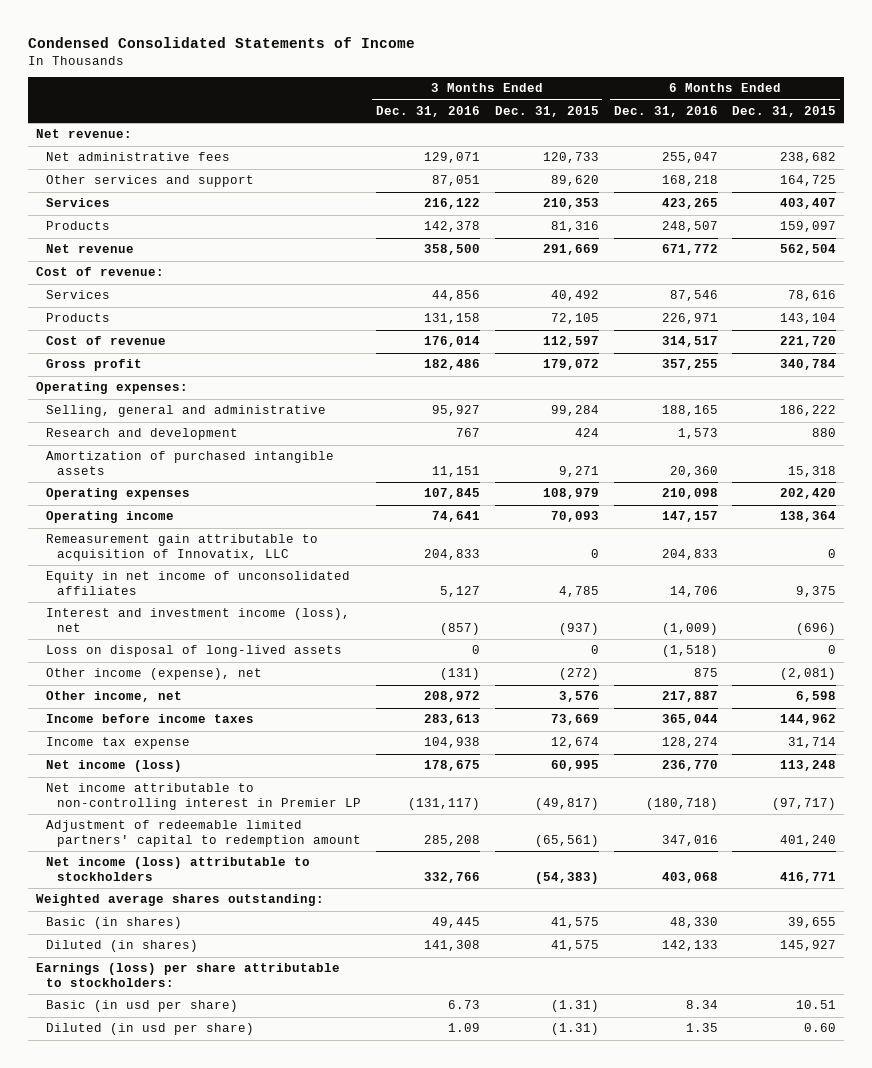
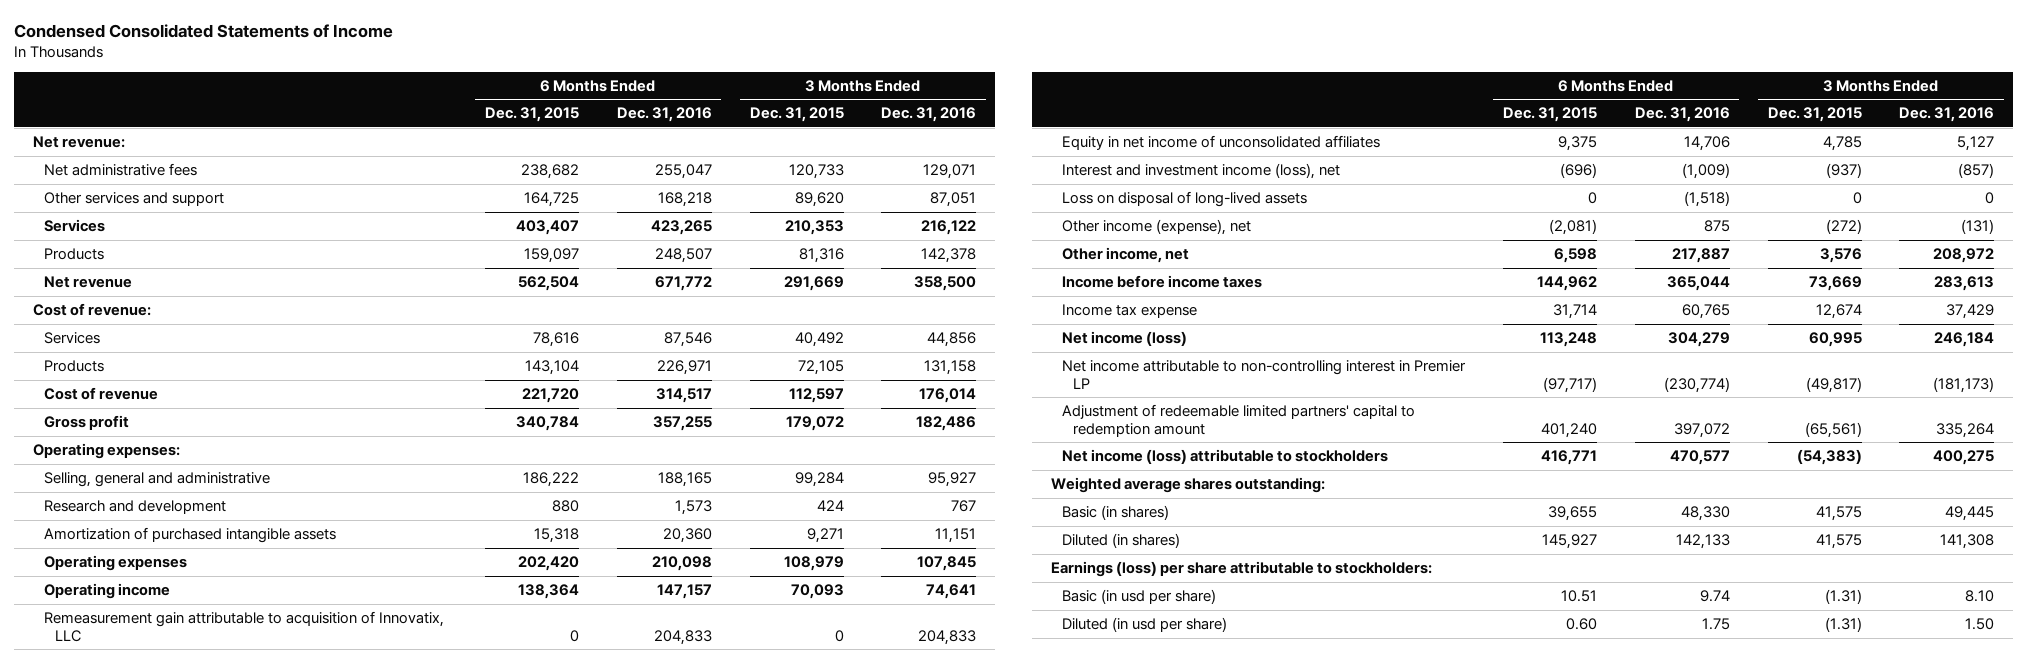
- | 3 Months Ended Dec. 31, 2016 | 3 Months Ended Dec. 31, 2015 | 6 Months Ended Dec. 31, 2016 | 6 Months Ended Dec. 31, 2015
+ | 6 Months Ended Dec. 31, 2015 | 6 Months Ended Dec. 31, 2016 | 3 Months Ended Dec. 31, 2015 | 3 Months Ended Dec. 31, 2016
- Income tax expense | 104,938 | 12,674 | 128,274 | 31,714
- Net income (loss) | 178,675 | 60,995 | 236,770 | 113,248
- Net income attributable to non-controlling interest in Premier LP | (131,117) | (49,817) | (180,718) | (97,717)
- Adjustment of redeemable limited partners' capital to redemption amount | 285,208 | (65,561) | 347,016 | 401,240
- Net income (loss) attributable to stockholders | 332,766 | (54,383) | 403,068 | 416,771
+ Income tax expense | 31,714 | 60,765 | 12,674 | 37,429
+ Net income (loss) | 113,248 | 304,279 | 60,995 | 246,184
+ Net income attributable to non-controlling interest in Premier LP | (97,717) | (230,774) | (49,817) | (181,173)
+ Adjustment of redeemable limited partners' capital to redemption amount | 401,240 | 397,072 | (65,561) | 335,264
+ Net income (loss) attributable to stockholders | 416,771 | 470,577 | (54,383) | 400,275
- Basic (in usd per share) | 6.73 | (1.31) | 8.34 | 10.51
- Diluted (in usd per share) | 1.09 | (1.31) | 1.35 | 0.60
+ Basic (in usd per share) | 10.51 | 9.74 | (1.31) | 8.10
+ Diluted (in usd per share) | 0.60 | 1.75 | (1.31) | 1.50

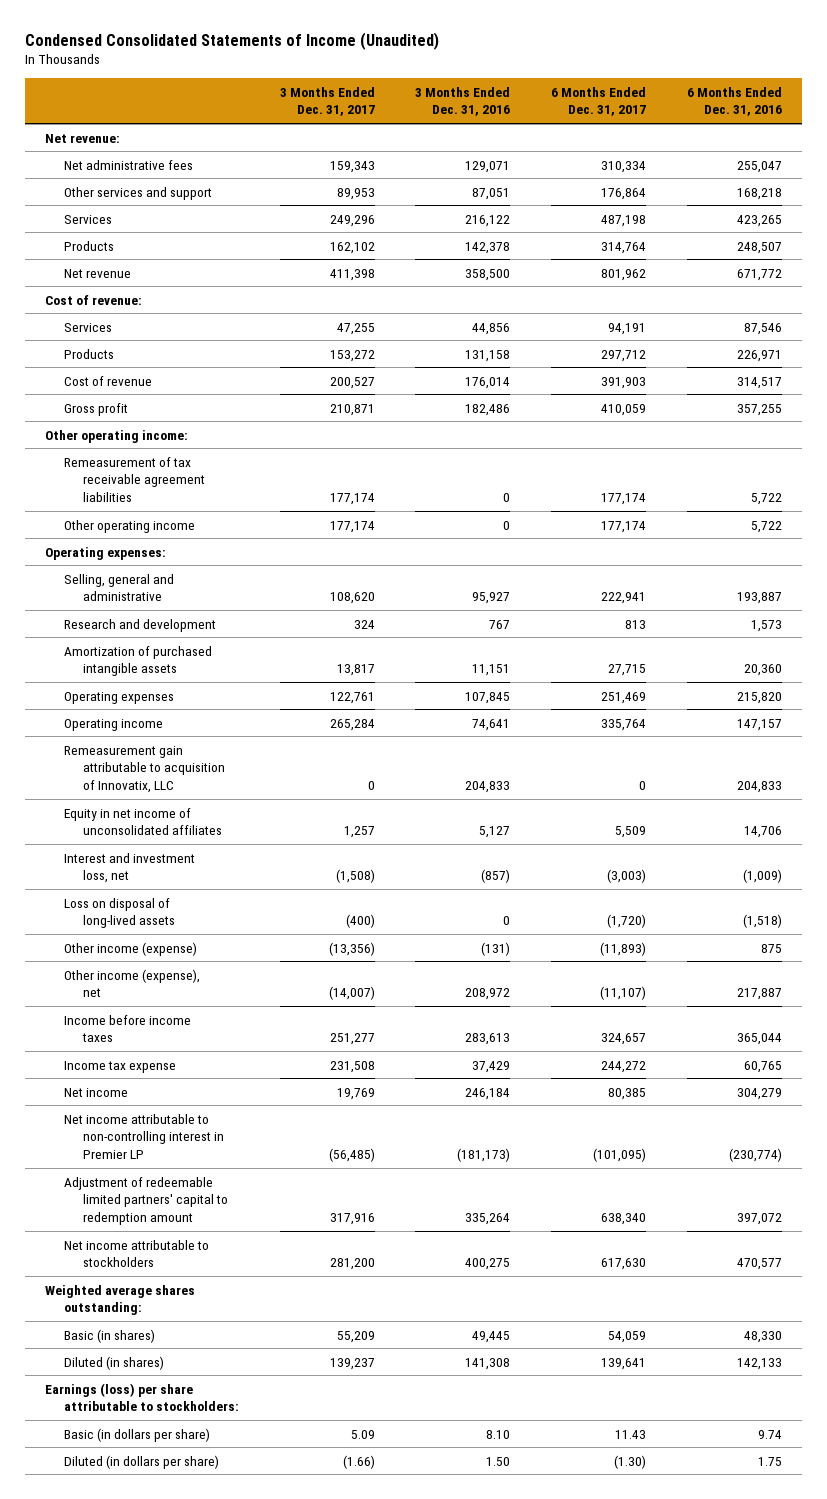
- Condensed Consolidated Statements of Income
+ Condensed Consolidated Statements of Income (Unaudited)
- | 6 Months Ended Dec. 31, 2015 | 6 Months Ended Dec. 31, 2016 | 3 Months Ended Dec. 31, 2015 | 3 Months Ended Dec. 31, 2016
+ | 3 Months Ended Dec. 31, 2017 | 3 Months Ended Dec. 31, 2016 | 6 Months Ended Dec. 31, 2017 | 6 Months Ended Dec. 31, 2016
+ Other operating income:
+ Remeasurement of tax receivable agreement liabilities | 177,174 | 0 | 177,174 | 5,722
+ Other operating income | 177,174 | 0 | 177,174 | 5,722
- Selling, general and administrative | 186,222 | 188,165 | 99,284 | 95,927
+ Selling, general and administrative | 108,620 | 95,927 | 222,941 | 193,887
- Operating expenses | 202,420 | 210,098 | 108,979 | 107,845
+ Operating expenses | 122,761 | 107,845 | 251,469 | 215,820
- Interest and investment income (loss), net | (696) | (1,009) | (937) | (857)
+ Interest and investment loss, net | (1,508) | (857) | (3,003) | (1,009)
- Other income (expense), net | (2,081) | 875 | (272) | (131)
- Other income, net | 6,598 | 217,887 | 3,576 | 208,972
+ Other income (expense) | (13,356) | (131) | (11,893) | 875
+ Other income (expense), net | (14,007) | 208,972 | (11,107) | 217,887
- Net income (loss) | 113,248 | 304,279 | 60,995 | 246,184
+ Net income | 19,769 | 246,184 | 80,385 | 304,279
- Net income (loss) attributable to stockholders | 416,771 | 470,577 | (54,383) | 400,275
+ Net income attributable to stockholders | 281,200 | 400,275 | 617,630 | 470,577
- Basic (in usd per share) | 10.51 | 9.74 | (1.31) | 8.10
- Diluted (in usd per share) | 0.60 | 1.75 | (1.31) | 1.50
+ Basic (in dollars per share) | 5.09 | 8.10 | 11.43 | 9.74
+ Diluted (in dollars per share) | (1.66) | 1.50 | (1.30) | 1.75

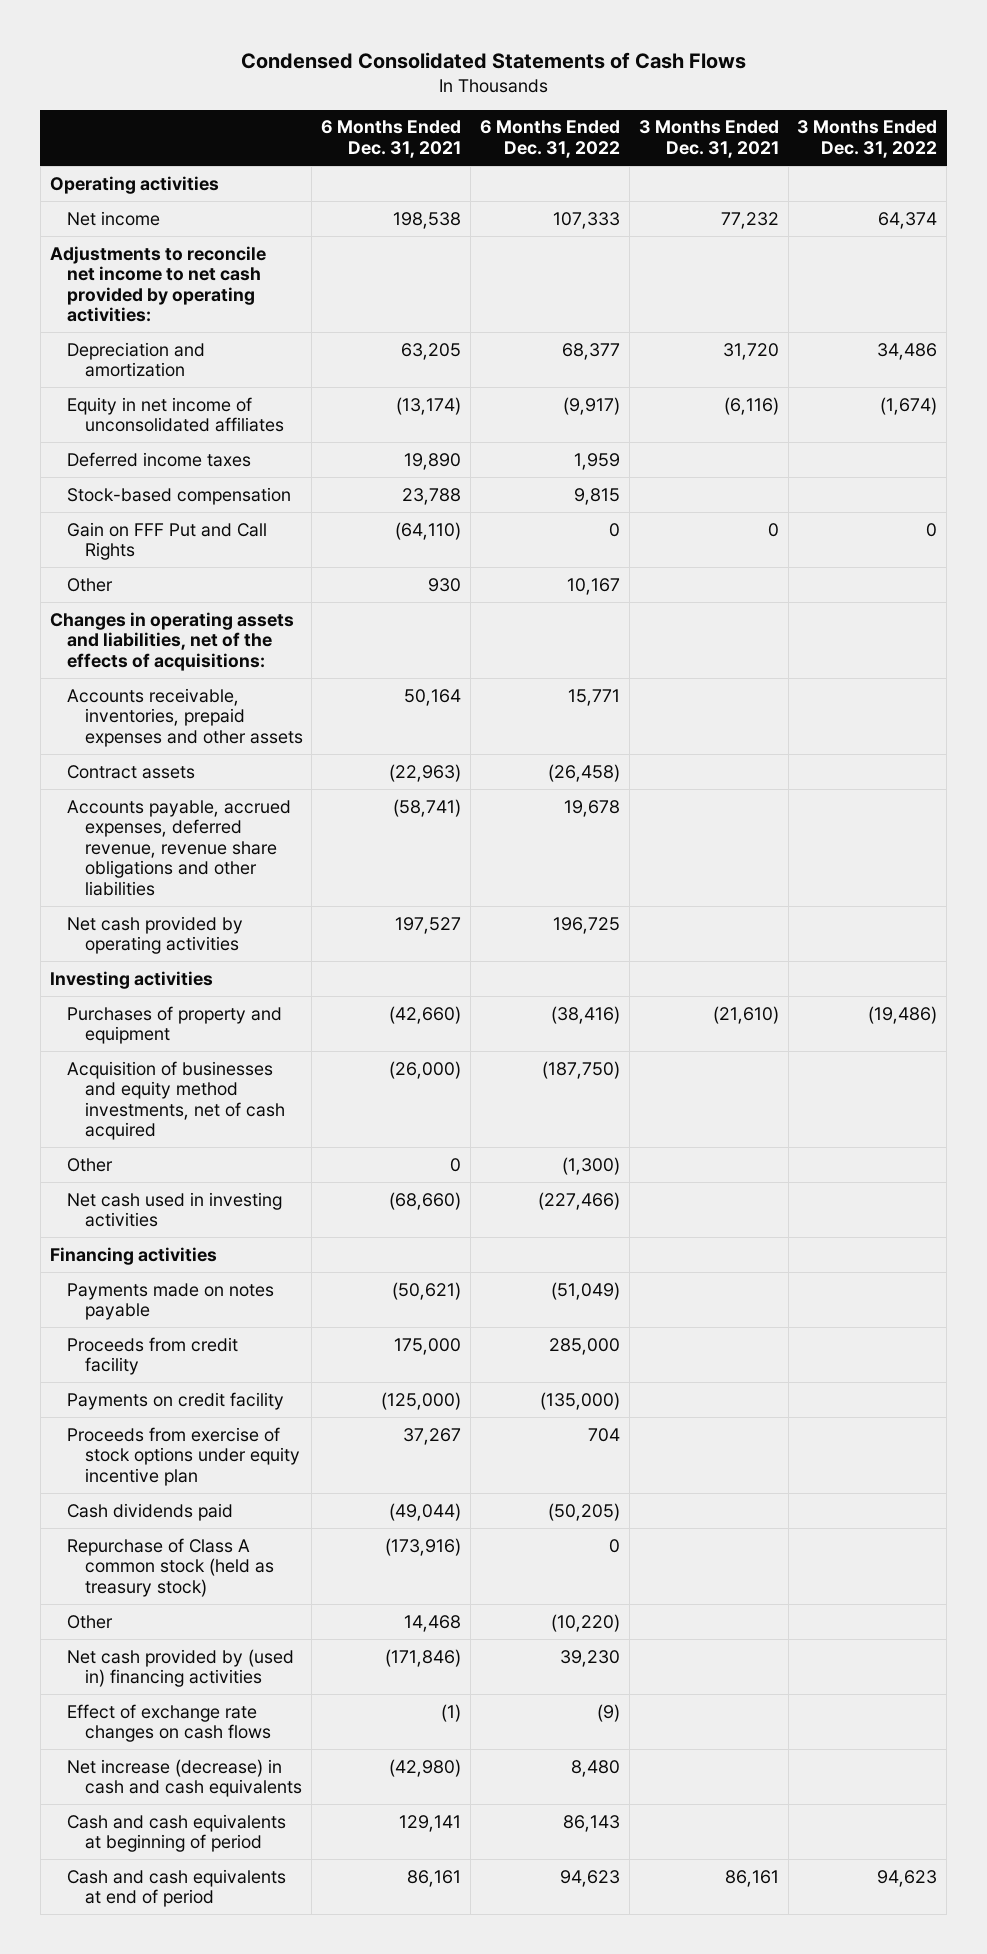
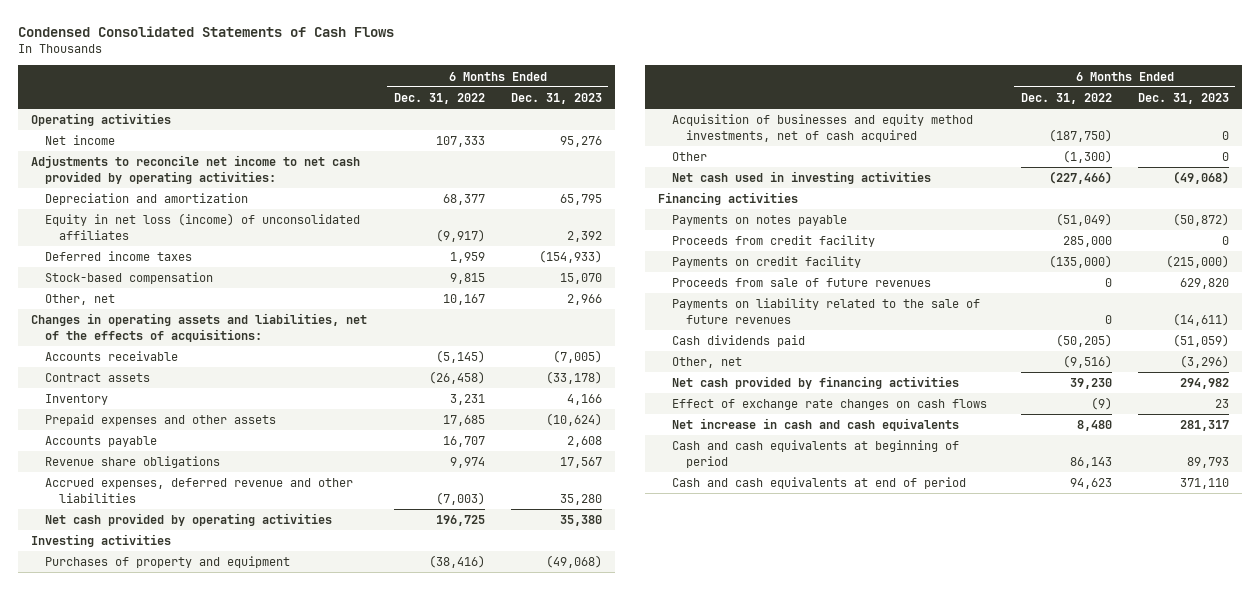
- | 6 Months Ended Dec. 31, 2021 | 6 Months Ended Dec. 31, 2022 | 3 Months Ended Dec. 31, 2021 | 3 Months Ended Dec. 31, 2022
+ | 6 Months Ended Dec. 31, 2022 | 6 Months Ended Dec. 31, 2023
- Equity in net income of unconsolidated affiliates | (13,174) | (9,917) | (6,116) | (1,674)
+ Equity in net loss (income) of unconsolidated affiliates | (9,917) | 2,392
- Gain on FFF Put and Call Rights | (64,110) | 0 | 0 | 0
- Other | 930 | 10,167 | |
+ Other, net | 10,167 | 2,966
- Accounts receivable, inventories, prepaid expenses and other assets | 50,164 | 15,771 | |
+ Accounts receivable | (5,145) | (7,005)
- Accounts payable, accrued expenses, deferred revenue, revenue share obligations and other liabilities | (58,741) | 19,678 | |
+ Inventory | 3,231 | 4,166
+ Prepaid expenses and other assets | 17,685 | (10,624)
+ Accounts payable | 16,707 | 2,608
+ Revenue share obligations | 9,974 | 17,567
+ Accrued expenses, deferred revenue and other liabilities | (7,003) | 35,280
- Payments made on notes payable | (50,621) | (51,049) | |
+ Payments on notes payable | (51,049) | (50,872)
- Proceeds from exercise of stock options under equity incentive plan | 37,267 | 704 | |
+ Proceeds from sale of future revenues | 0 | 629,820
+ Payments on liability related to the sale of future revenues | 0 | (14,611)
- Repurchase of Class A common stock (held as treasury stock) | (173,916) | 0 | |
- Other | 14,468 | (10,220) | |
- Net cash provided by (used in) financing activities | (171,846) | 39,230 | |
+ Other, net | (9,516) | (3,296)
+ Net cash provided by financing activities | 39,230 | 294,982
- Net increase (decrease) in cash and cash equivalents | (42,980) | 8,480 | |
+ Net increase in cash and cash equivalents | 8,480 | 281,317

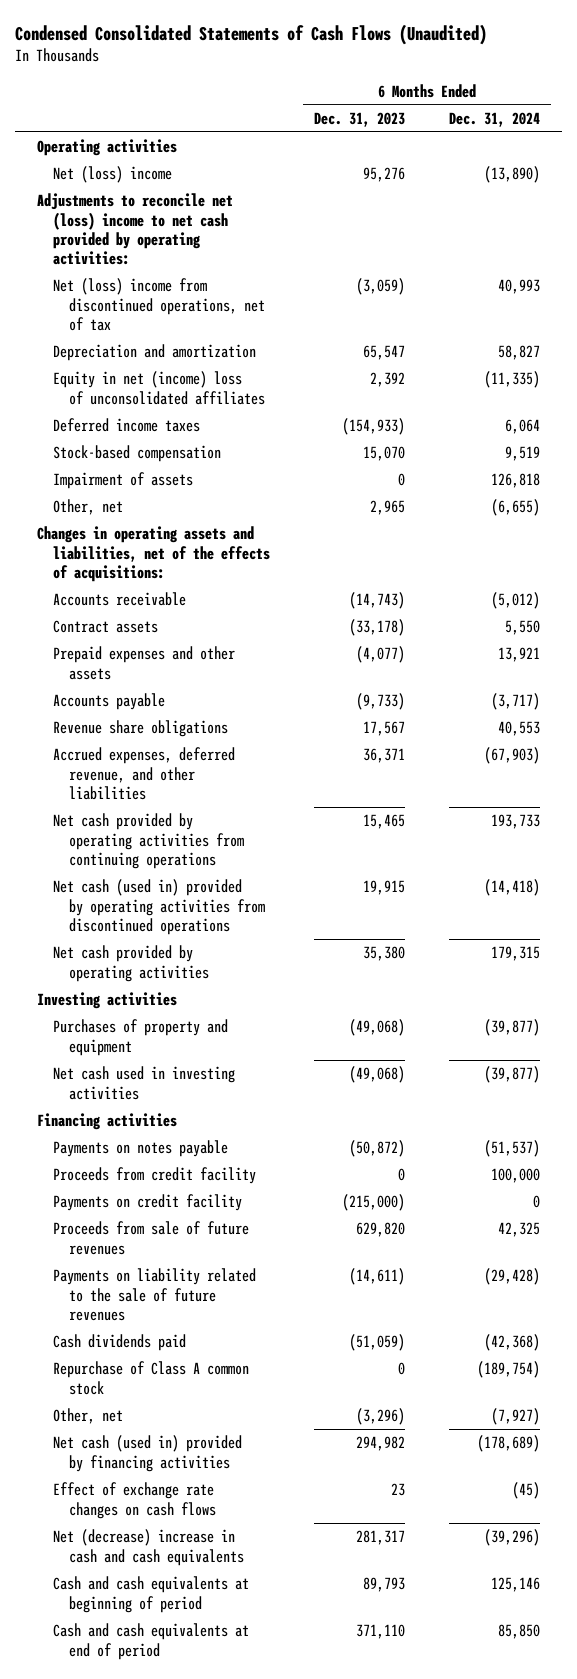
- Condensed Consolidated Statements of Cash Flows
+ Condensed Consolidated Statements of Cash Flows (Unaudited)
- | 6 Months Ended Dec. 31, 2022 | 6 Months Ended Dec. 31, 2023
+ | 6 Months Ended Dec. 31, 2023 | 6 Months Ended Dec. 31, 2024
- Net income | 107,333 | 95,276
- Adjustments to reconcile net income to net cash provided by operating activities:
- Depreciation and amortization | 68,377 | 65,795
- Equity in net loss (income) of unconsolidated affiliates | (9,917) | 2,392
+ Net (loss) income | 95,276 | (13,890)
+ Adjustments to reconcile net (loss) income to net cash provided by operating activities:
+ Net (loss) income from discontinued operations, net of tax | (3,059) | 40,993
+ Depreciation and amortization | 65,547 | 58,827
+ Equity in net (income) loss of unconsolidated affiliates | 2,392 | (11,335)
- Other, net | 10,167 | 2,966
+ Impairment of assets | 0 | 126,818
+ Other, net | 2,965 | (6,655)
- Accounts receivable | (5,145) | (7,005)
+ Accounts receivable | (14,743) | (5,012)
- Inventory | 3,231 | 4,166
- Prepaid expenses and other assets | 17,685 | (10,624)
- Accounts payable | 16,707 | 2,608
+ Prepaid expenses and other assets | (4,077) | 13,921
+ Accounts payable | (9,733) | (3,717)
- Accrued expenses, deferred revenue and other liabilities | (7,003) | 35,280
+ Accrued expenses, deferred revenue, and other liabilities | 36,371 | (67,903)
+ Net cash provided by operating activities from continuing operations | 15,465 | 193,733
+ Net cash (used in) provided by operating activities from discontinued operations | 19,915 | (14,418)
- Acquisition of businesses and equity method investments, net of cash acquired | (187,750) | 0
- Other | (1,300) | 0
+ Repurchase of Class A common stock | 0 | (189,754)
- Net cash provided by financing activities | 39,230 | 294,982
+ Net cash (used in) provided by financing activities | 294,982 | (178,689)
- Net increase in cash and cash equivalents | 8,480 | 281,317
+ Net (decrease) increase in cash and cash equivalents | 281,317 | (39,296)

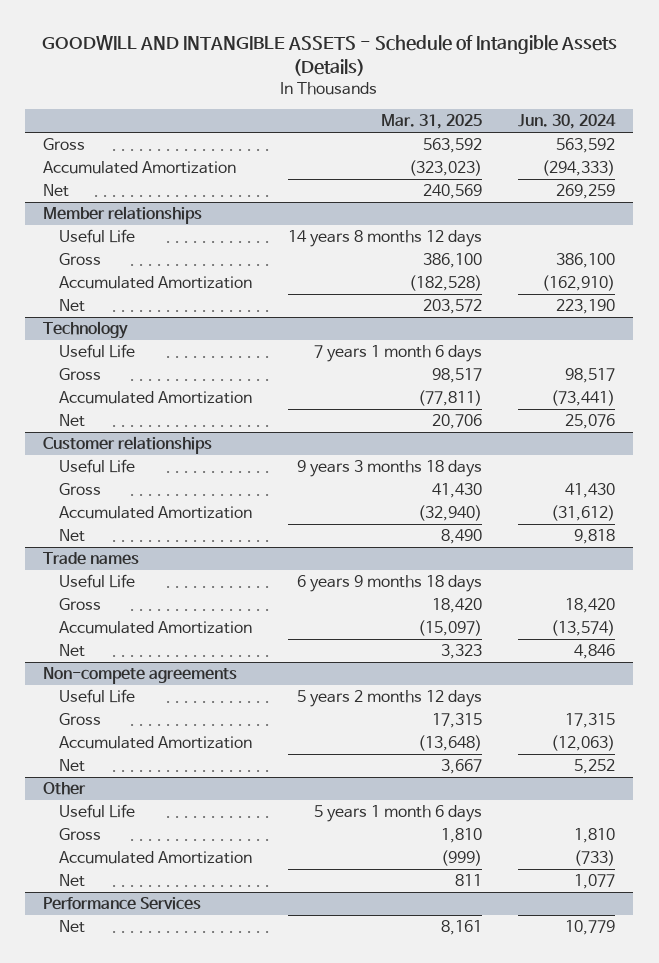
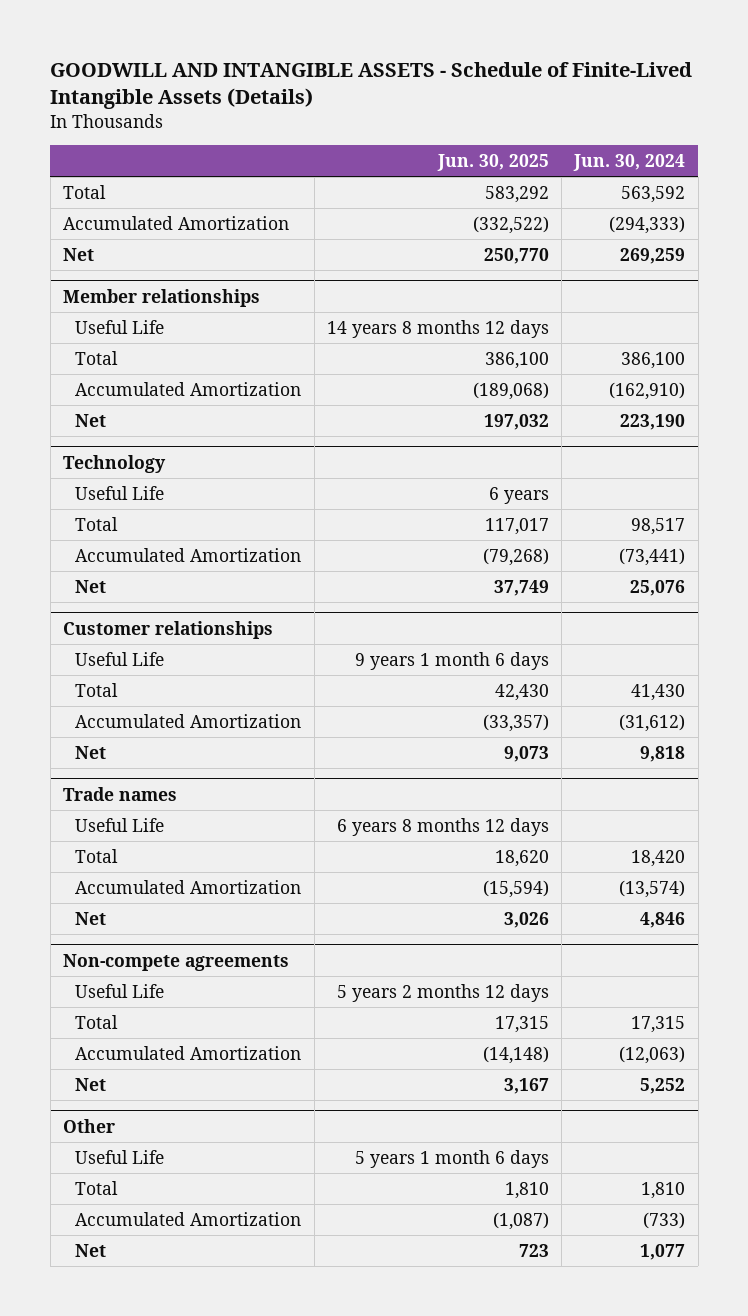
- GOODWILL AND INTANGIBLE ASSETS - Schedule of Intangible Assets (Details)
+ GOODWILL AND INTANGIBLE ASSETS - Schedule of Finite-Lived Intangible Assets (Details)
- | Mar. 31, 2025 | Jun. 30, 2024
+ | Jun. 30, 2025 | Jun. 30, 2024
- Gross | 563,592 | 563,592
+ Total | 583,292 | 563,592
@ Member relationships
- Gross | 386,100 | 386,100
+ Total | 386,100 | 386,100
@ Technology
- Gross | 98,517 | 98,517
+ Total | 117,017 | 98,517
@ Customer relationships
- Gross | 41,430 | 41,430
+ Total | 42,430 | 41,430
@ Trade names
- Gross | 18,420 | 18,420
+ Total | 18,620 | 18,420
@ Non-compete agreements
- Gross | 17,315 | 17,315
+ Total | 17,315 | 17,315
@ Other
- Gross | 1,810 | 1,810
+ Total | 1,810 | 1,810
- Performance Services
- Net | 8,161 | 10,779

